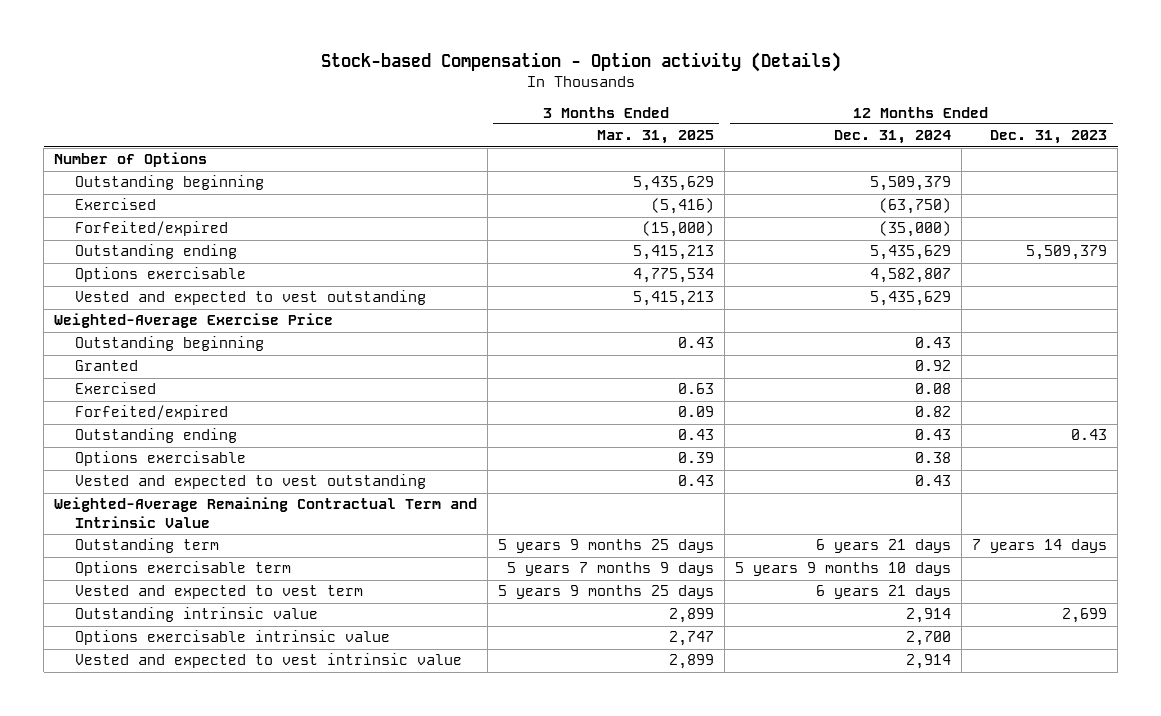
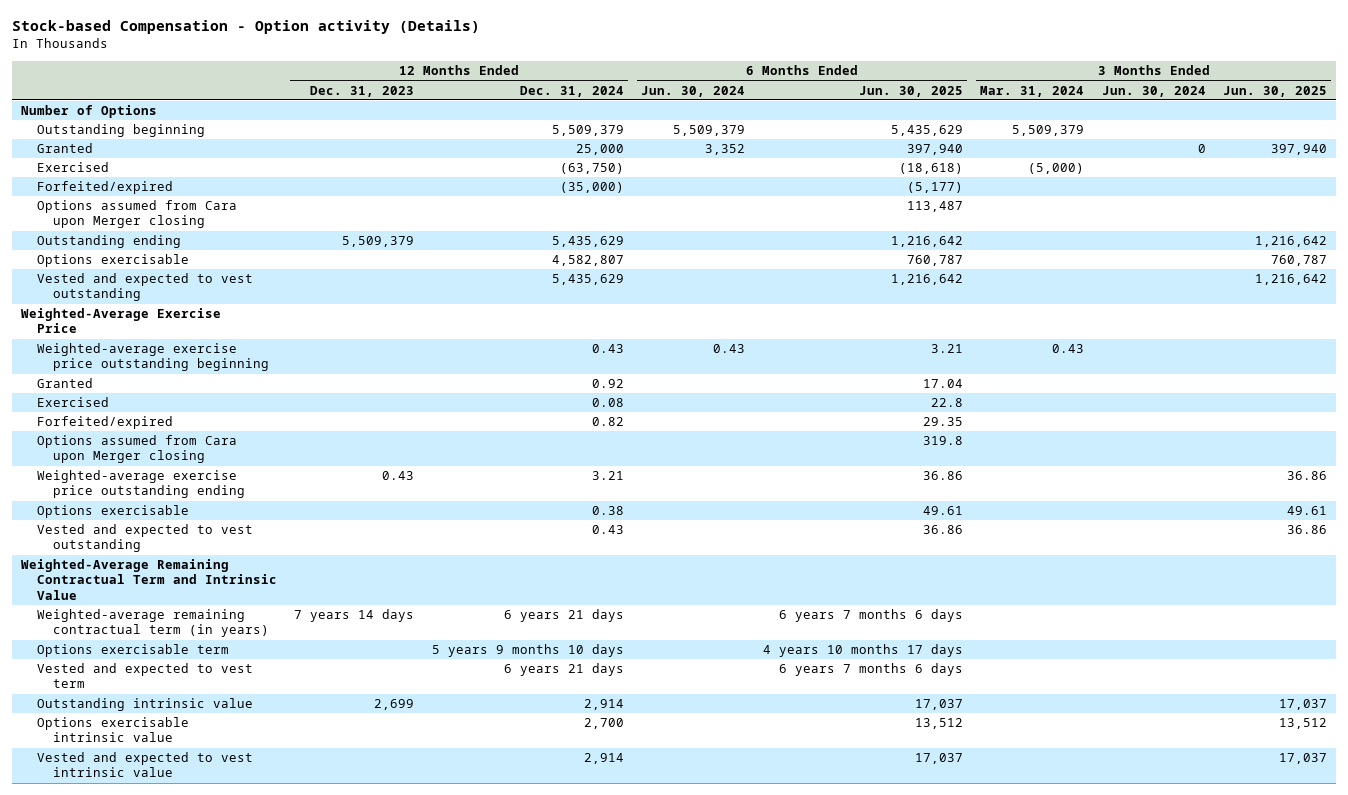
- | 3 Months Ended Mar. 31, 2025 | 12 Months Ended Dec. 31, 2024 | 12 Months Ended Dec. 31, 2023
+ | 12 Months Ended Dec. 31, 2023 | 12 Months Ended Dec. 31, 2024 | 6 Months Ended Jun. 30, 2024 | 6 Months Ended Jun. 30, 2025 | 3 Months Ended Mar. 31, 2024 | 3 Months Ended Jun. 30, 2024 | 3 Months Ended Jun. 30, 2025
+ Granted | | 25,000 | 3,352 | 397,940 | | 0 | 397,940
+ Options assumed from Cara upon Merger closing | | | | 113,487 | | |
- Outstanding beginning | 0.43 | 0.43 |
+ Weighted-average exercise price outstanding beginning | | 0.43 | 0.43 | 3.21 | 0.43 | |
- Outstanding ending | 0.43 | 0.43 | 0.43
+ Options assumed from Cara upon Merger closing | | | | 319.8 | | |
+ Weighted-average exercise price outstanding ending | 0.43 | 3.21 | | 36.86 | | | 36.86
- Outstanding term | 5 years 9 months 25 days | 6 years 21 days | 7 years 14 days
+ Weighted-average remaining contractual term (in years) | 7 years 14 days | 6 years 21 days | | 6 years 7 months 6 days | | |

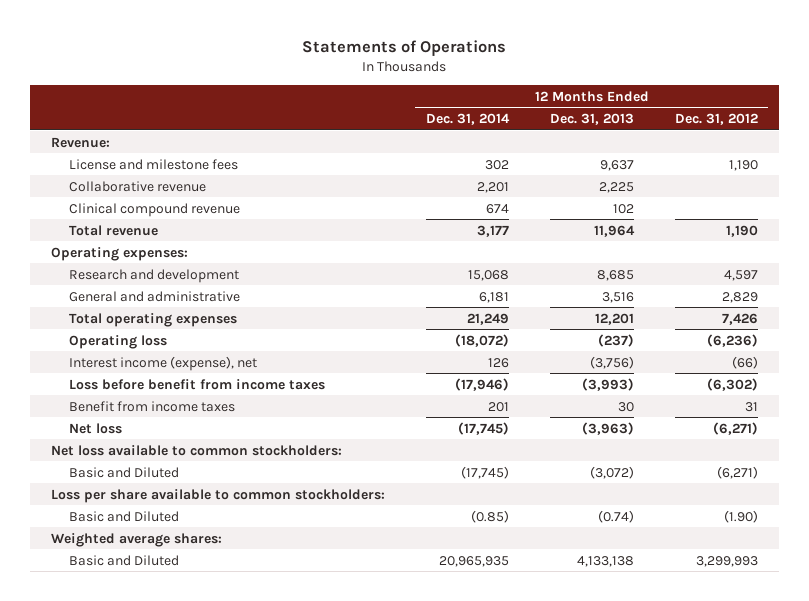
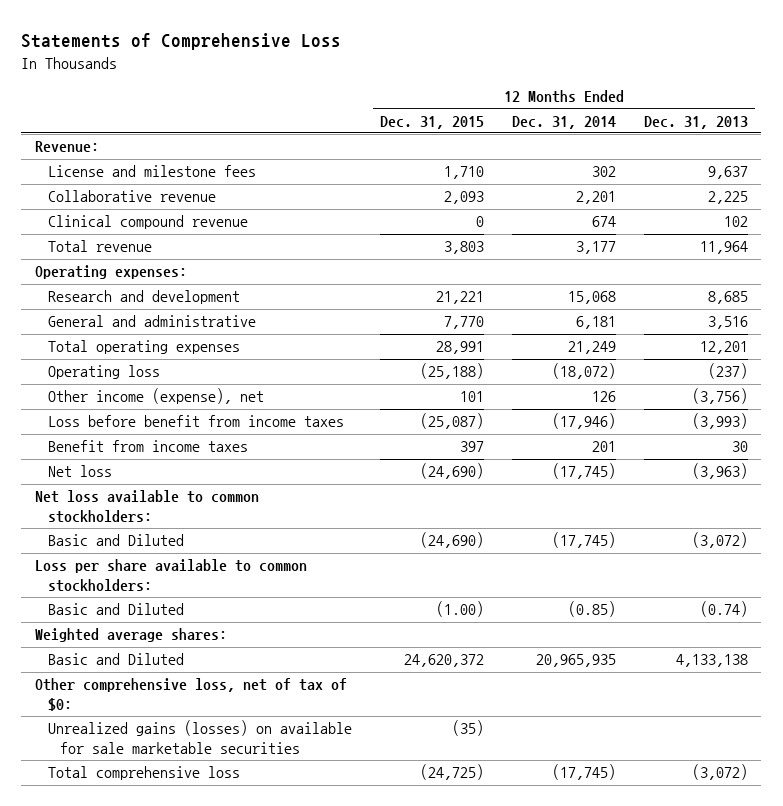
- Statements of Operations
+ Statements of Comprehensive Loss
- | 12 Months Ended Dec. 31, 2014 | 12 Months Ended Dec. 31, 2013 | 12 Months Ended Dec. 31, 2012
+ | 12 Months Ended Dec. 31, 2015 | 12 Months Ended Dec. 31, 2014 | 12 Months Ended Dec. 31, 2013
- Interest income (expense), net | 126 | (3,756) | (66)
+ Other income (expense), net | 101 | 126 | (3,756)
+ Other comprehensive loss, net of tax of $0:
+ Unrealized gains (losses) on available for sale marketable securities | (35) | |
+ Total comprehensive loss | (24,725) | (17,745) | (3,072)

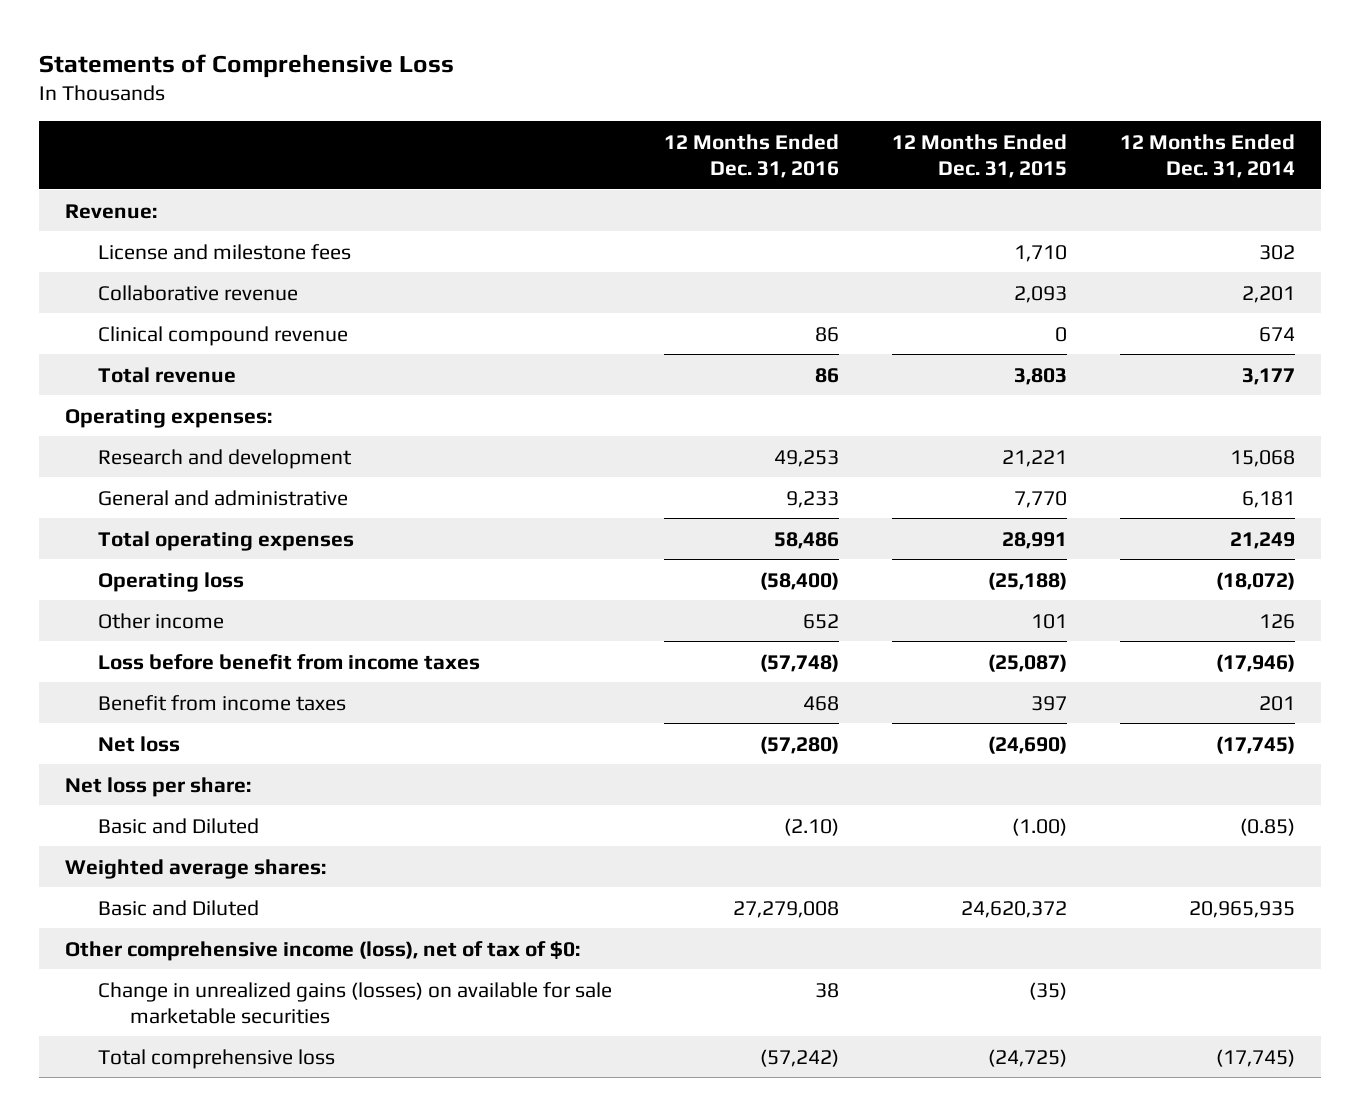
- | 12 Months Ended Dec. 31, 2015 | 12 Months Ended Dec. 31, 2014 | 12 Months Ended Dec. 31, 2013
+ | 12 Months Ended Dec. 31, 2016 | 12 Months Ended Dec. 31, 2015 | 12 Months Ended Dec. 31, 2014
- Other income (expense), net | 101 | 126 | (3,756)
+ Other income | 652 | 101 | 126
- Net loss available to common stockholders:
- Basic and Diluted | (24,690) | (17,745) | (3,072)
- Loss per share available to common stockholders:
+ Net loss per share:
- Other comprehensive loss, net of tax of $0:
- Unrealized gains (losses) on available for sale marketable securities | (35) | |
+ Other comprehensive income (loss), net of tax of $0:
+ Change in unrealized gains (losses) on available for sale marketable securities | 38 | (35) |

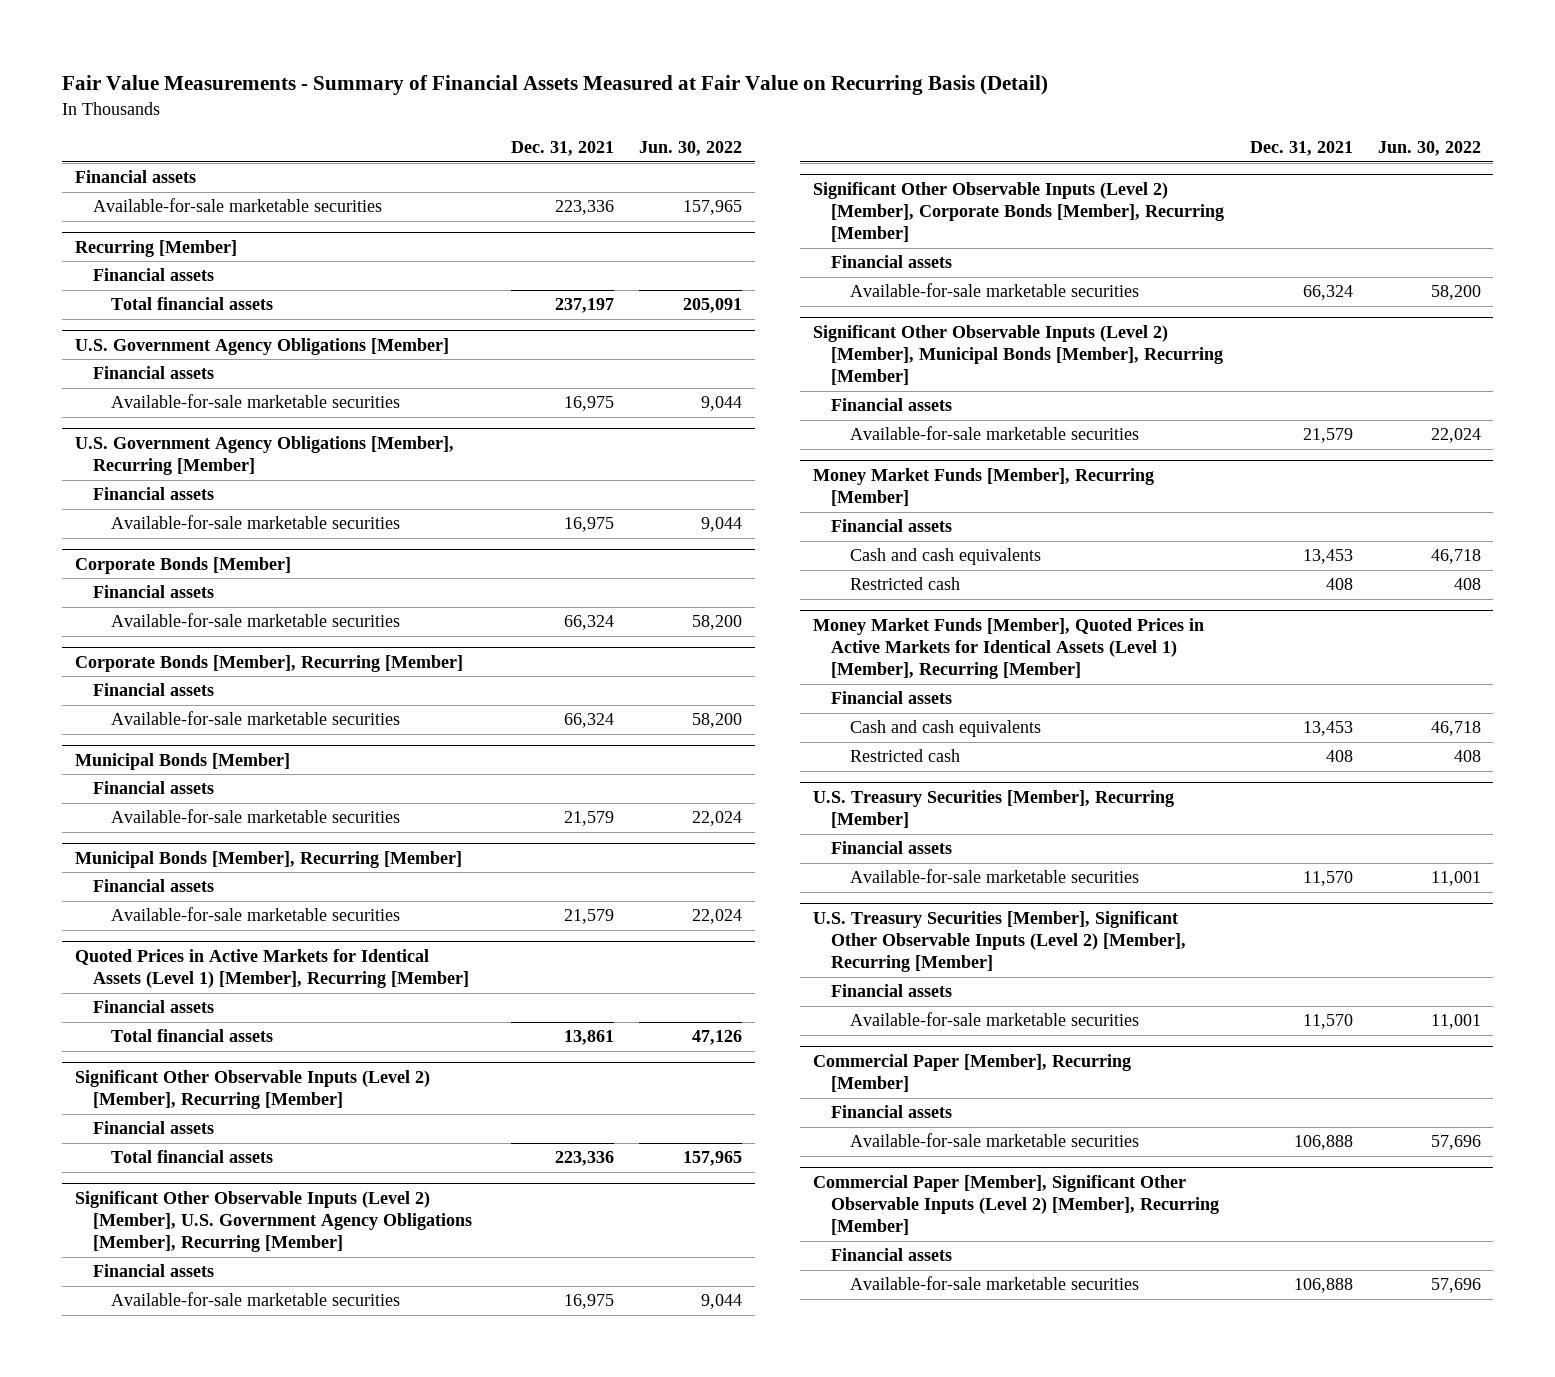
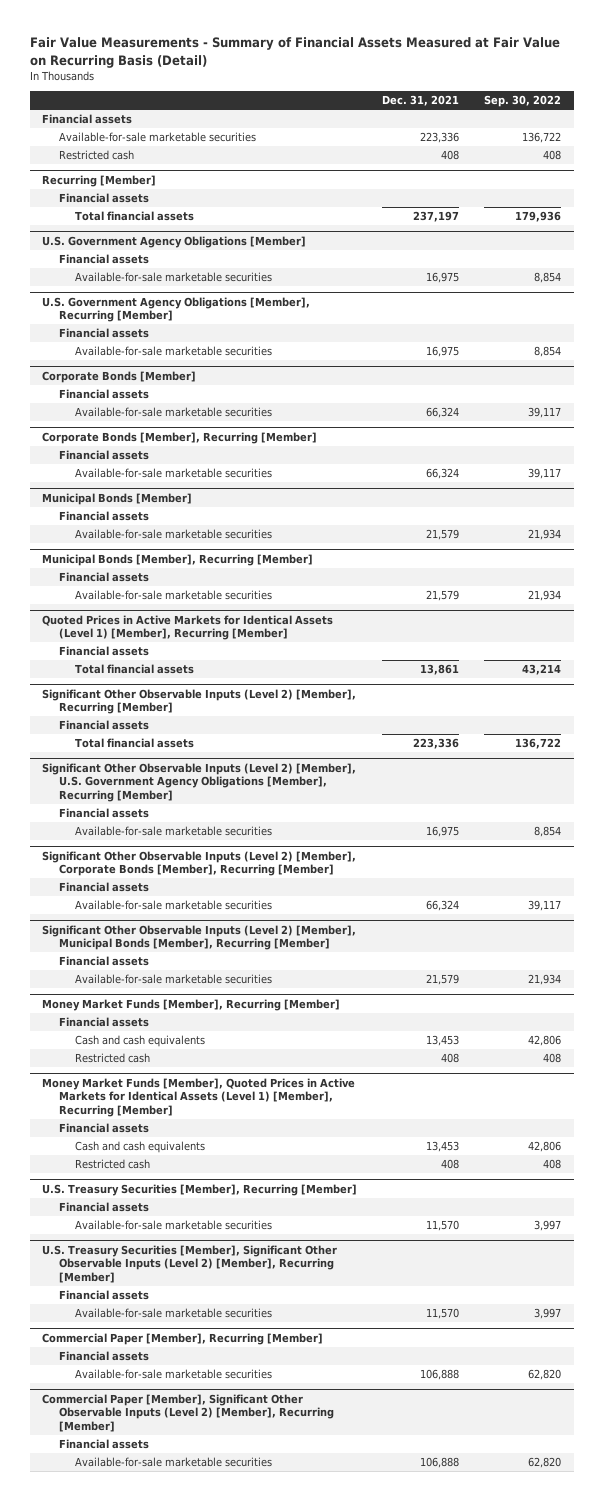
- | Dec. 31, 2021 | Jun. 30, 2022
+ | Dec. 31, 2021 | Sep. 30, 2022
+ Restricted cash | 408 | 408

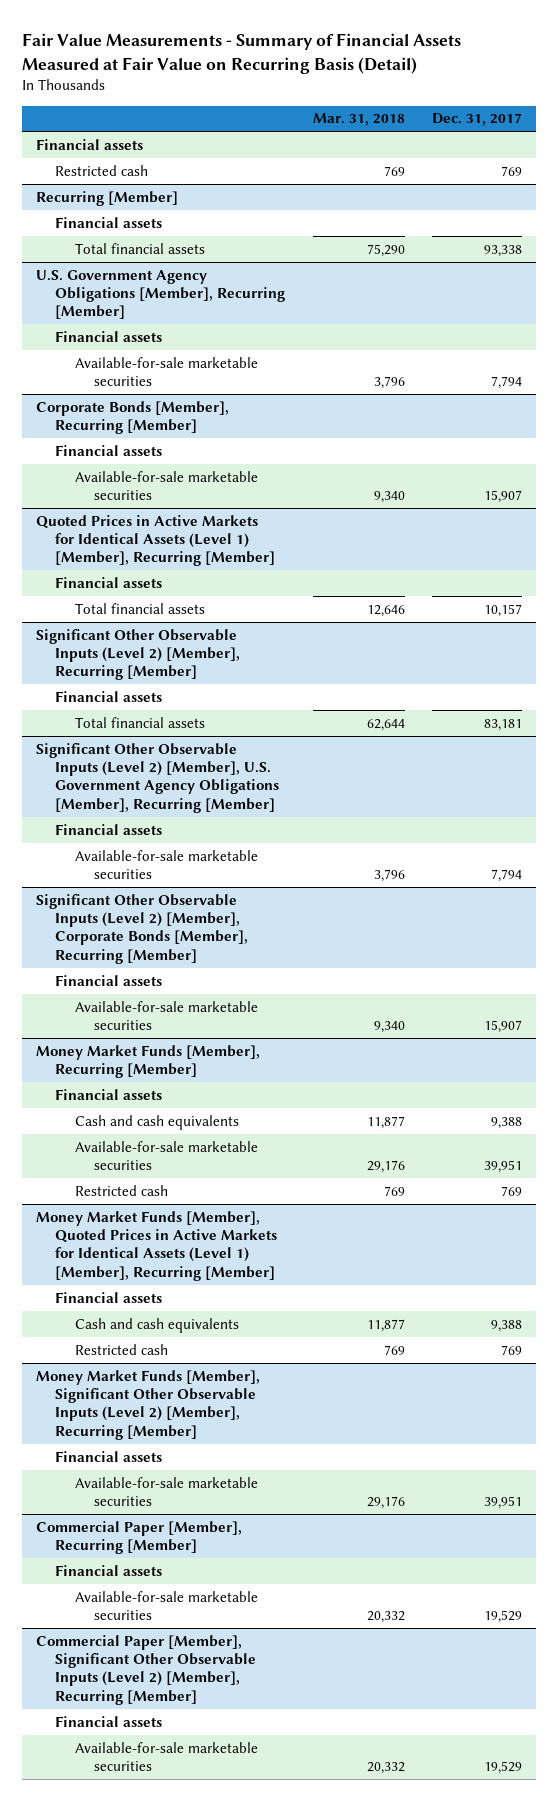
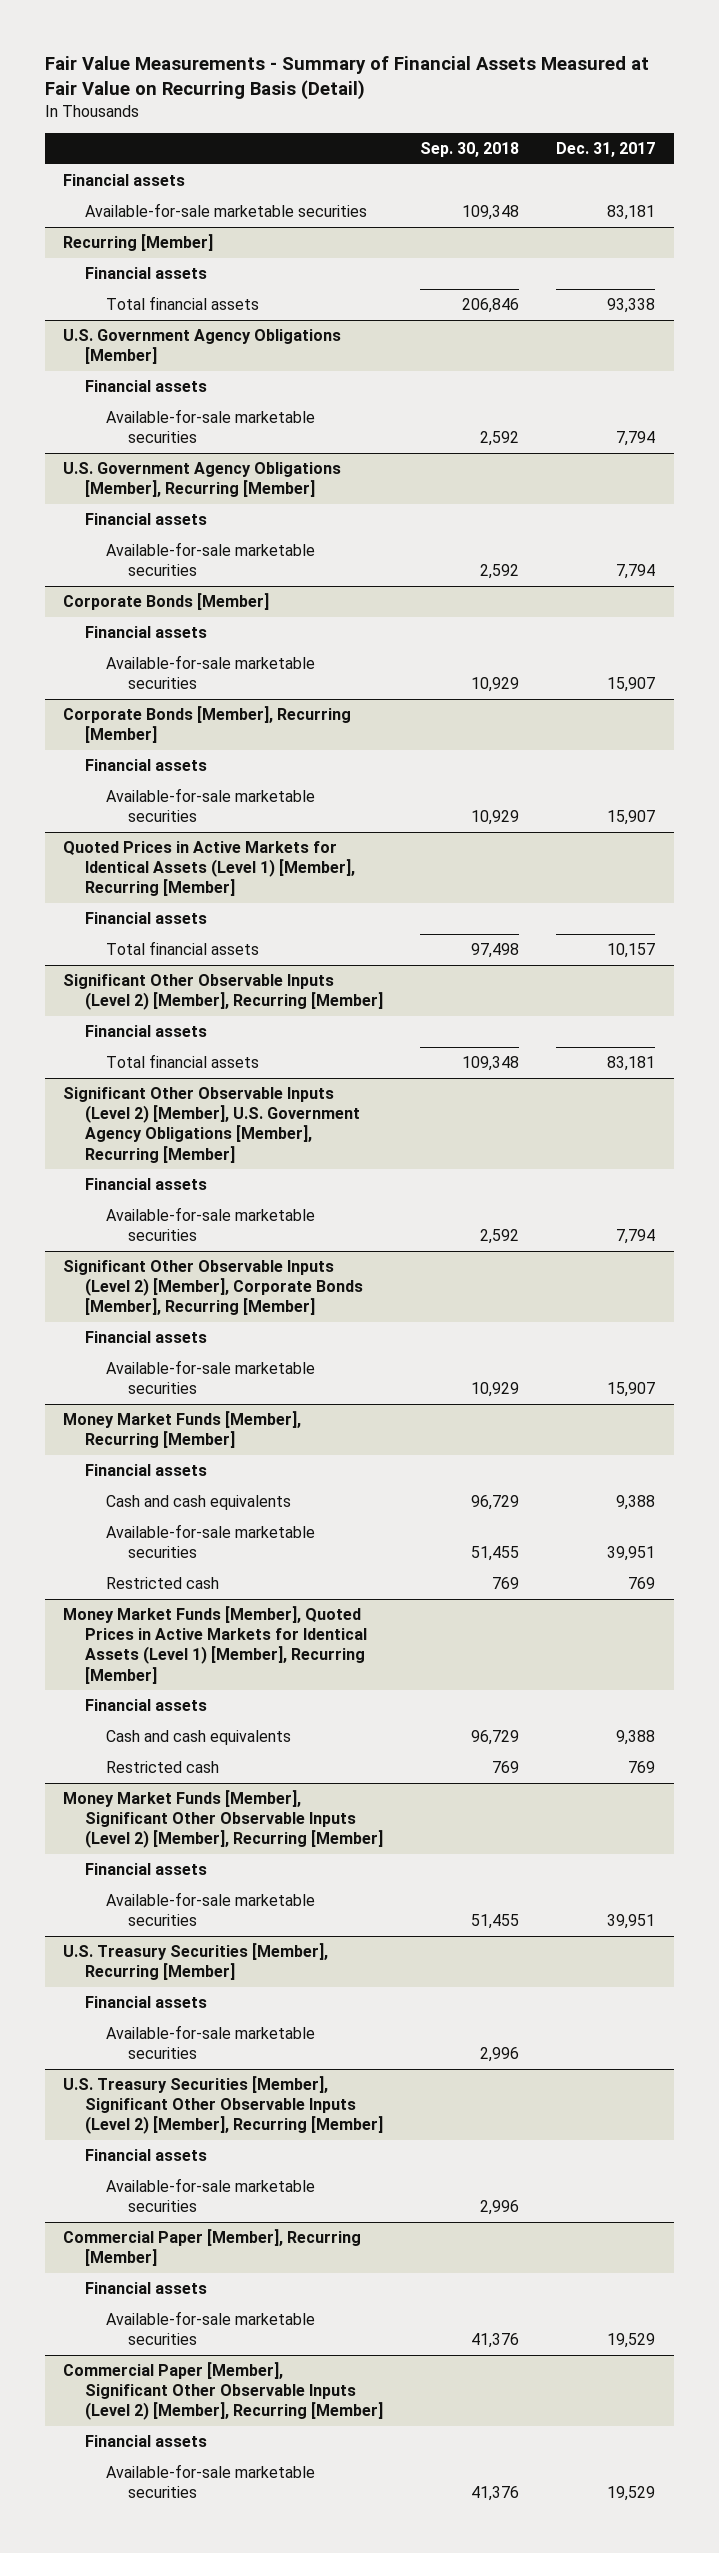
- | Mar. 31, 2018 | Dec. 31, 2017
+ | Sep. 30, 2018 | Dec. 31, 2017
- Restricted cash | 769 | 769
+ Available-for-sale marketable securities | 109,348 | 83,181
+ U.S. Government Agency Obligations [Member]
+ Financial assets
+ Available-for-sale marketable securities | 2,592 | 7,794
+ Corporate Bonds [Member]
+ Financial assets
+ Available-for-sale marketable securities | 10,929 | 15,907
+ U.S. Treasury Securities [Member], Recurring [Member]
+ Financial assets
+ Available-for-sale marketable securities | 2,996 |
+ U.S. Treasury Securities [Member], Significant Other Observable Inputs (Level 2) [Member], Recurring [Member]
+ Financial assets
+ Available-for-sale marketable securities | 2,996 |

